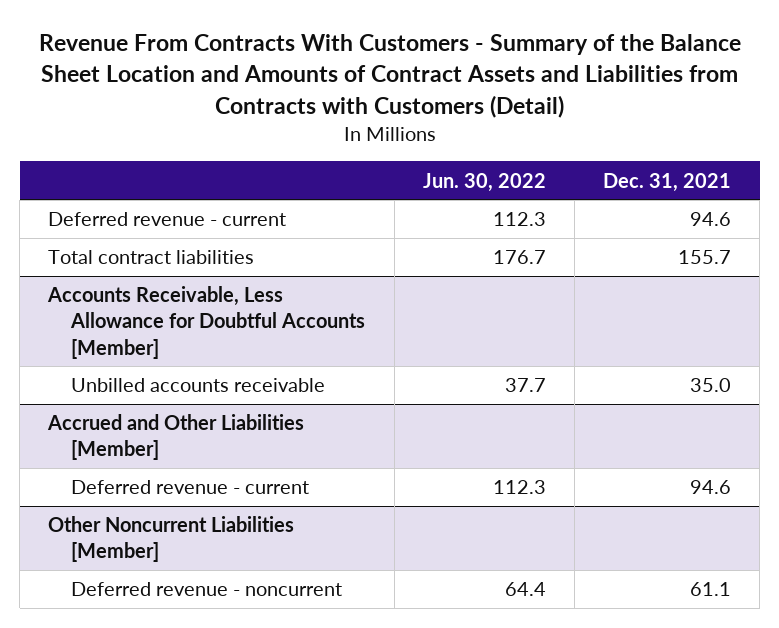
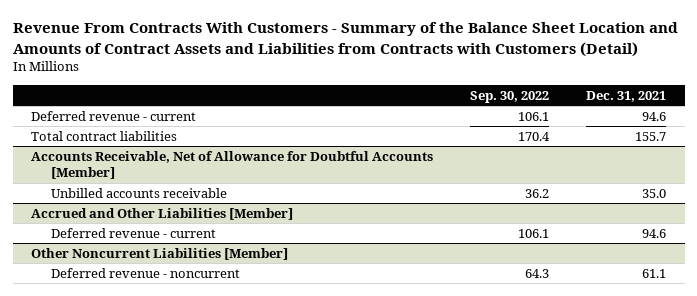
- | Jun. 30, 2022 | Dec. 31, 2021
+ | Sep. 30, 2022 | Dec. 31, 2021
- Accounts Receivable, Less Allowance for Doubtful Accounts [Member]
+ Accounts Receivable, Net of Allowance for Doubtful Accounts [Member]

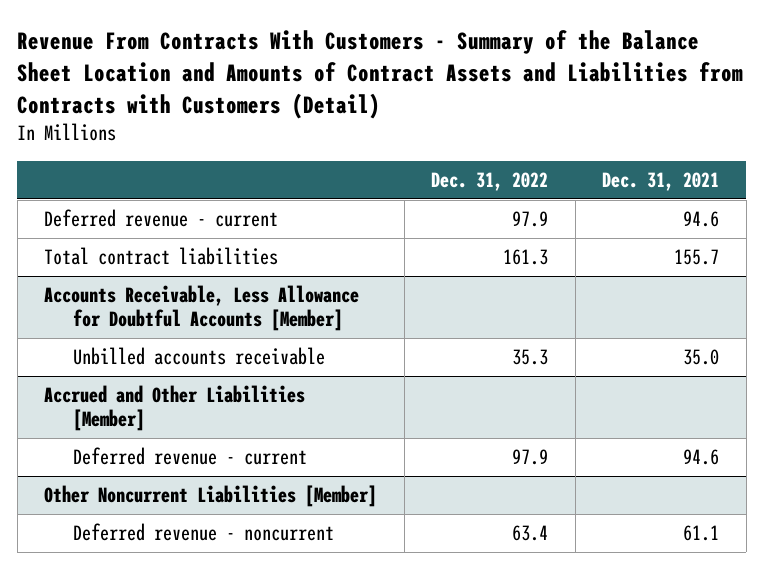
- | Sep. 30, 2022 | Dec. 31, 2021
+ | Dec. 31, 2022 | Dec. 31, 2021
- Accounts Receivable, Net of Allowance for Doubtful Accounts [Member]
+ Accounts Receivable, Less Allowance for Doubtful Accounts [Member]

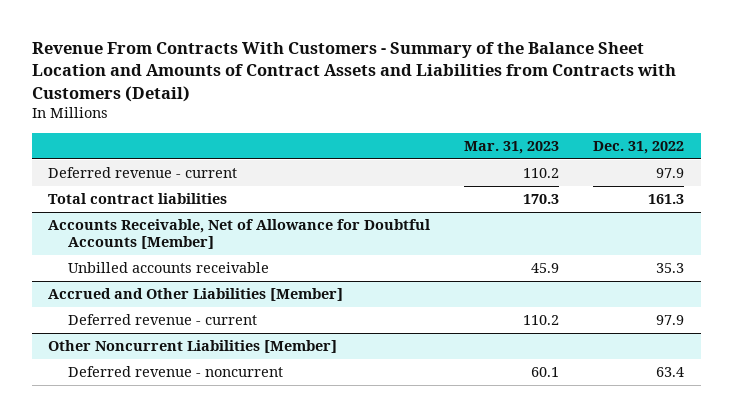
- | Dec. 31, 2022 | Dec. 31, 2021
+ | Mar. 31, 2023 | Dec. 31, 2022
- Accounts Receivable, Less Allowance for Doubtful Accounts [Member]
+ Accounts Receivable, Net of Allowance for Doubtful Accounts [Member]

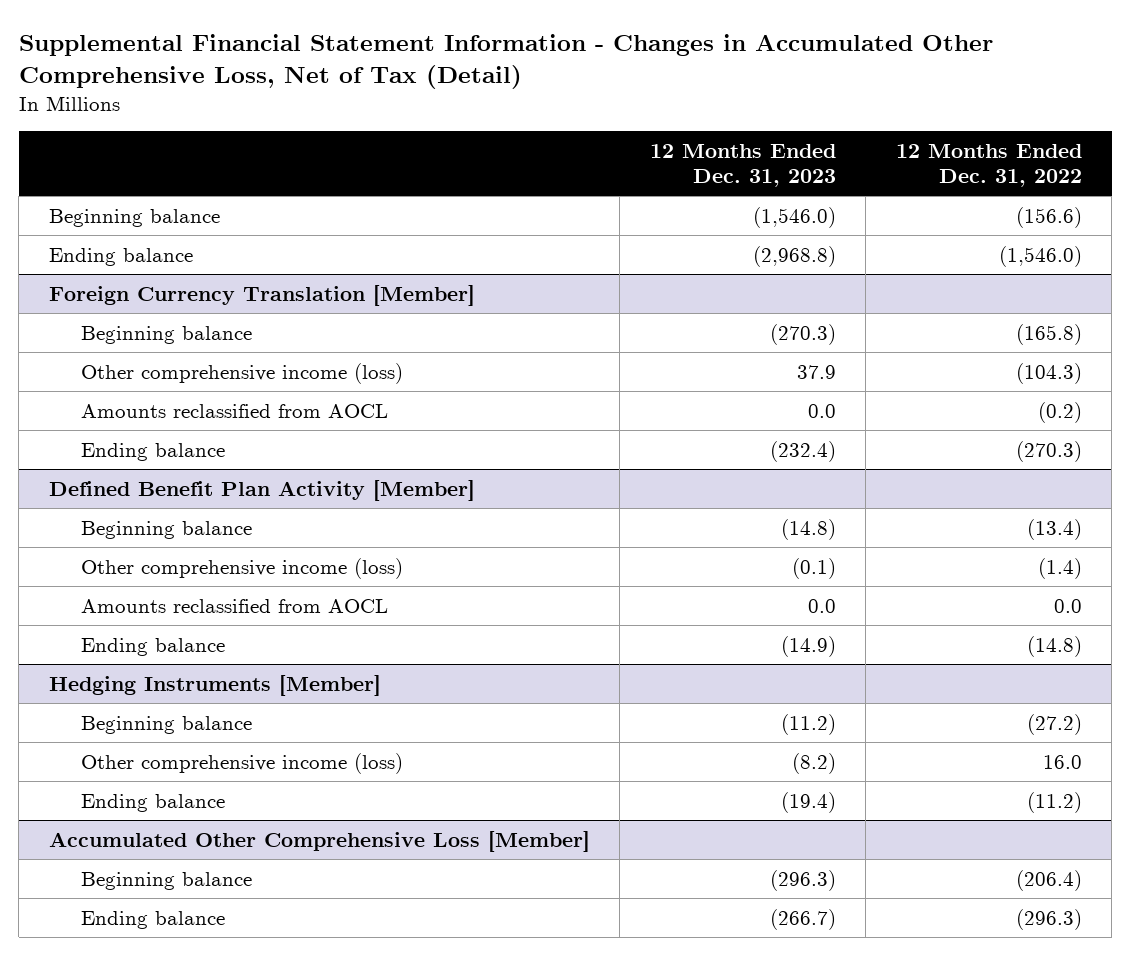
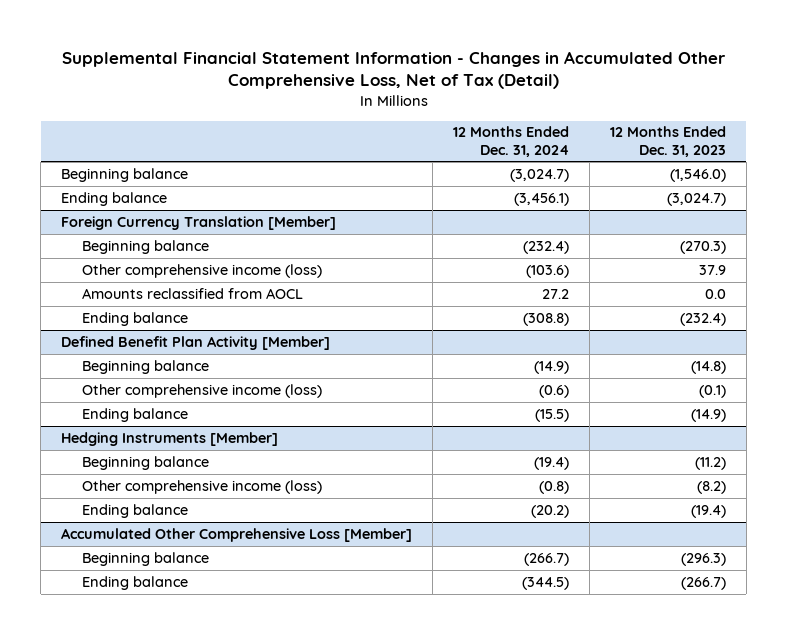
- | 12 Months Ended Dec. 31, 2023 | 12 Months Ended Dec. 31, 2022
+ | 12 Months Ended Dec. 31, 2024 | 12 Months Ended Dec. 31, 2023
- Ending balance | (2,968.8) | (1,546.0)
+ Ending balance | (3,456.1) | (3,024.7)
@ Defined Benefit Plan Activity [Member]
- Amounts reclassified from AOCL | 0.0 | 0.0

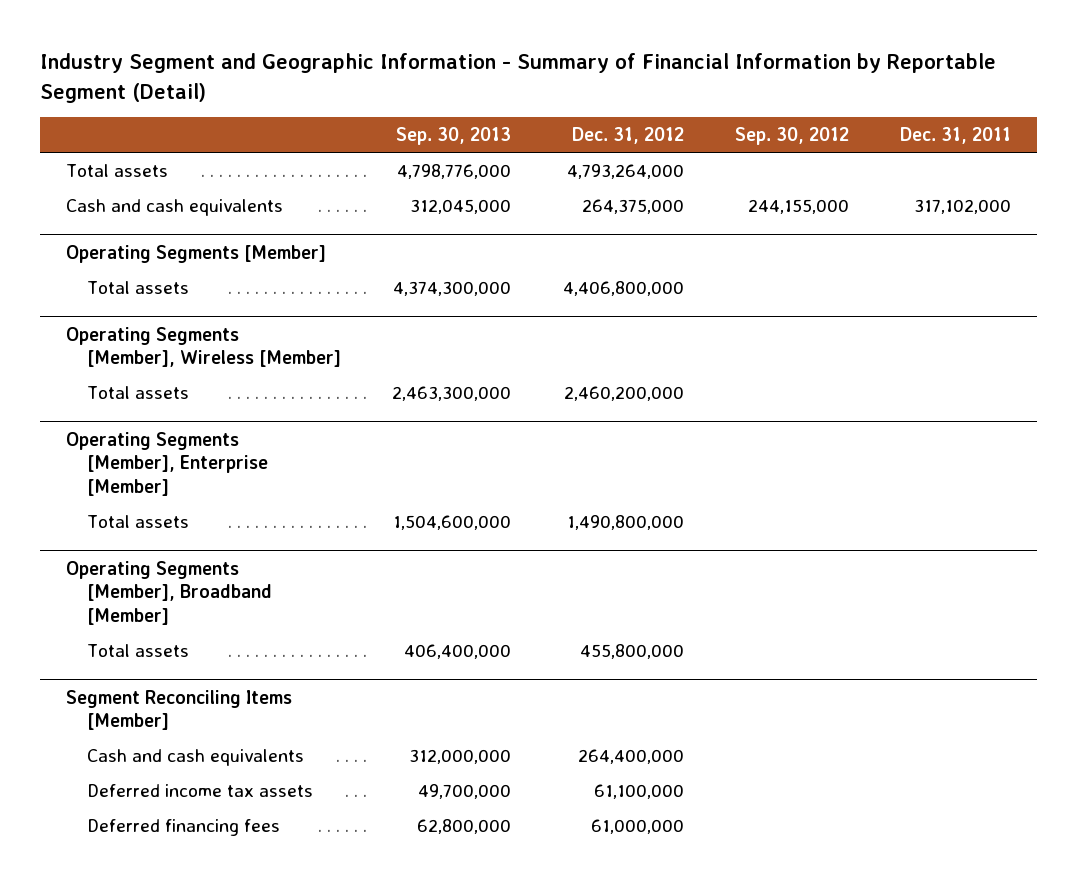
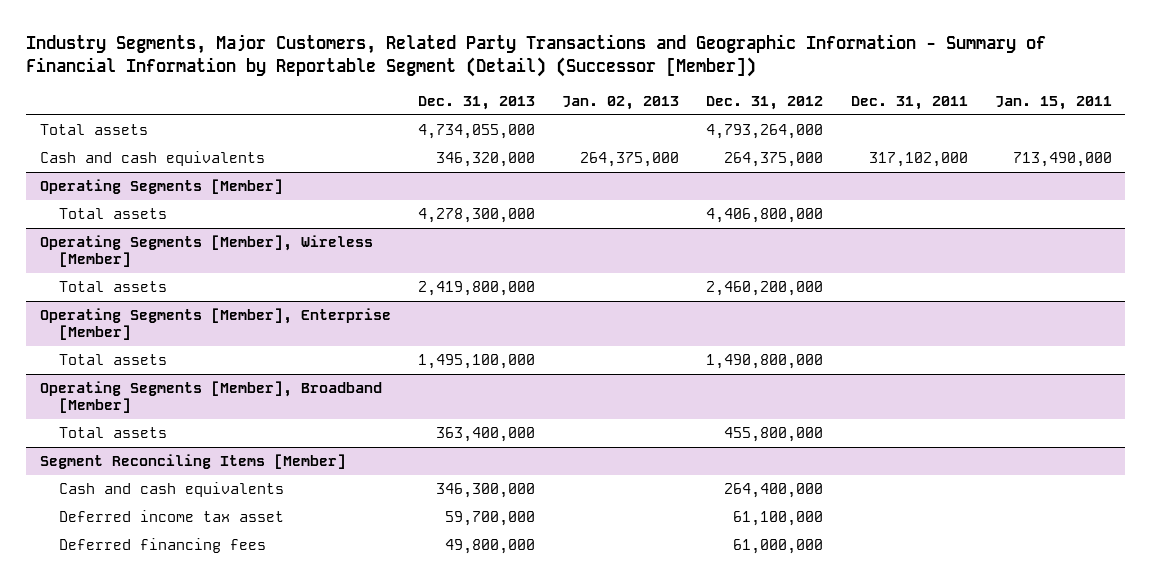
- Industry Segment and Geographic Information - Summary of Financial Information by Reportable Segment (Detail)
+ Industry Segments, Major Customers, Related Party Transactions and Geographic Information - Summary of Financial Information by Reportable Segment (Detail) (Successor [Member])
- | Sep. 30, 2013 | Dec. 31, 2012 | Sep. 30, 2012 | Dec. 31, 2011
+ | Dec. 31, 2013 | Jan. 02, 2013 | Dec. 31, 2012 | Dec. 31, 2011 | Jan. 15, 2011
@ Segment Reconciling Items [Member]
- Deferred income tax assets | 49,700,000 | 61,100,000 | |
+ Deferred income tax asset | 59,700,000 | | 61,100,000 | |

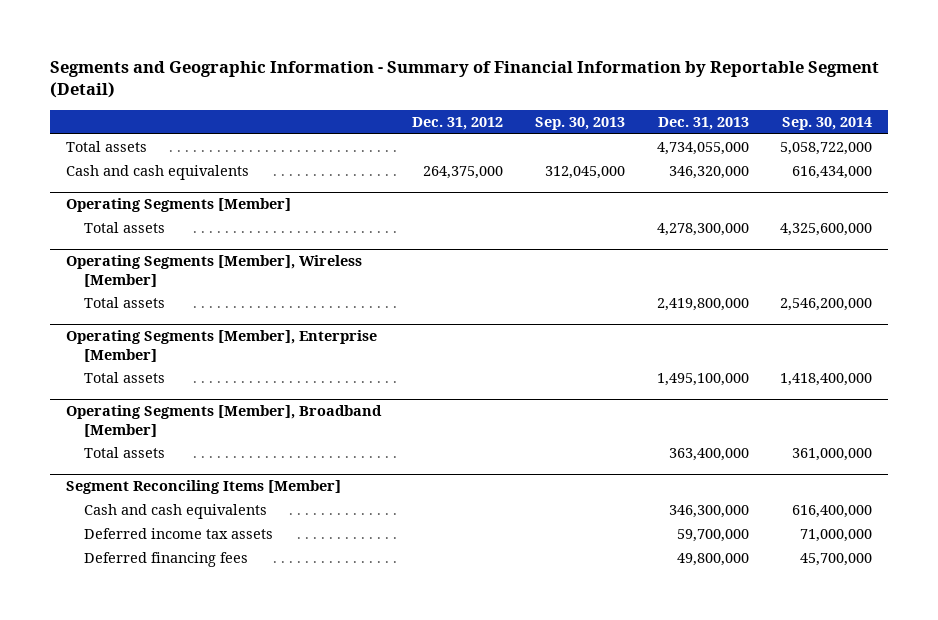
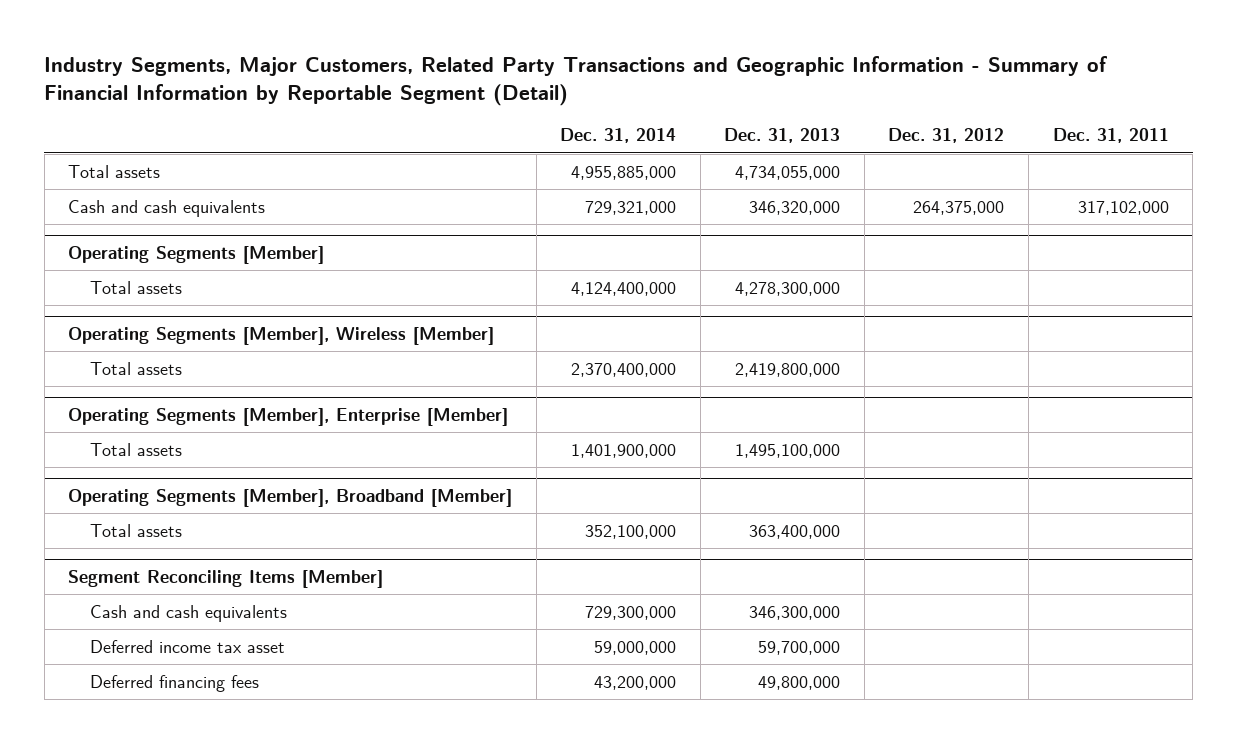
- Segments and Geographic Information - Summary of Financial Information by Reportable Segment (Detail)
+ Industry Segments, Major Customers, Related Party Transactions and Geographic Information - Summary of Financial Information by Reportable Segment (Detail)
- | Dec. 31, 2012 | Sep. 30, 2013 | Dec. 31, 2013 | Sep. 30, 2014
+ | Dec. 31, 2014 | Dec. 31, 2013 | Dec. 31, 2012 | Dec. 31, 2011
@ Segment Reconciling Items [Member]
- Deferred income tax assets | | | 59,700,000 | 71,000,000
+ Deferred income tax asset | 59,000,000 | 59,700,000 | |

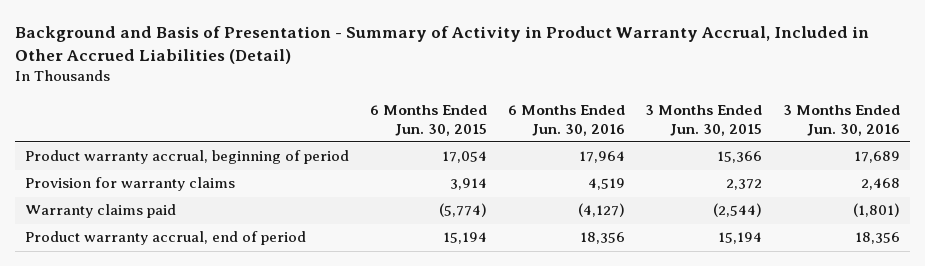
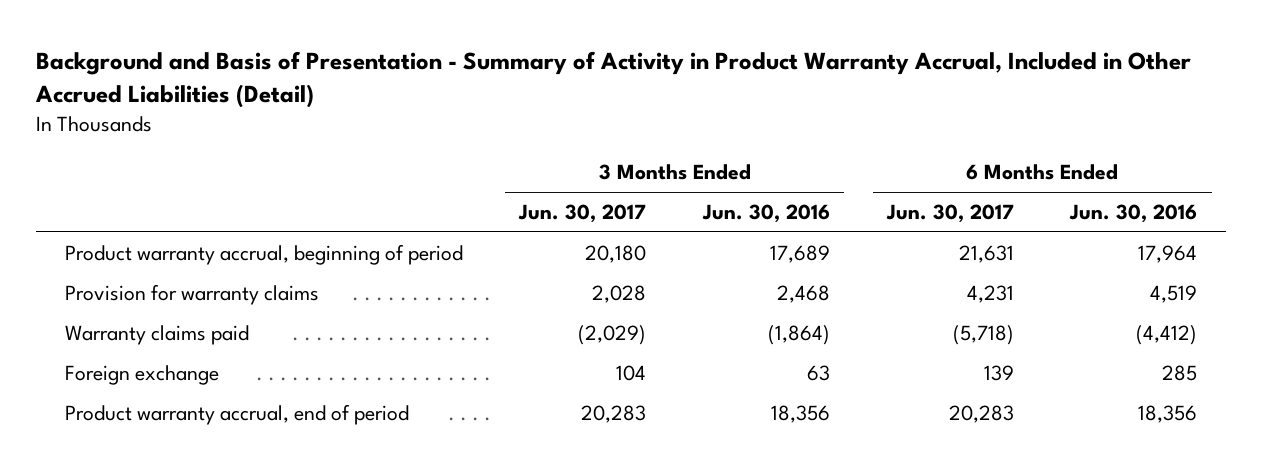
- | 6 Months Ended Jun. 30, 2015 | 6 Months Ended Jun. 30, 2016 | 3 Months Ended Jun. 30, 2015 | 3 Months Ended Jun. 30, 2016
+ | 3 Months Ended Jun. 30, 2017 | 3 Months Ended Jun. 30, 2016 | 6 Months Ended Jun. 30, 2017 | 6 Months Ended Jun. 30, 2016
- Warranty claims paid | (5,774) | (4,127) | (2,544) | (1,801)
+ Warranty claims paid | (2,029) | (1,864) | (5,718) | (4,412)
+ Foreign exchange | 104 | 63 | 139 | 285

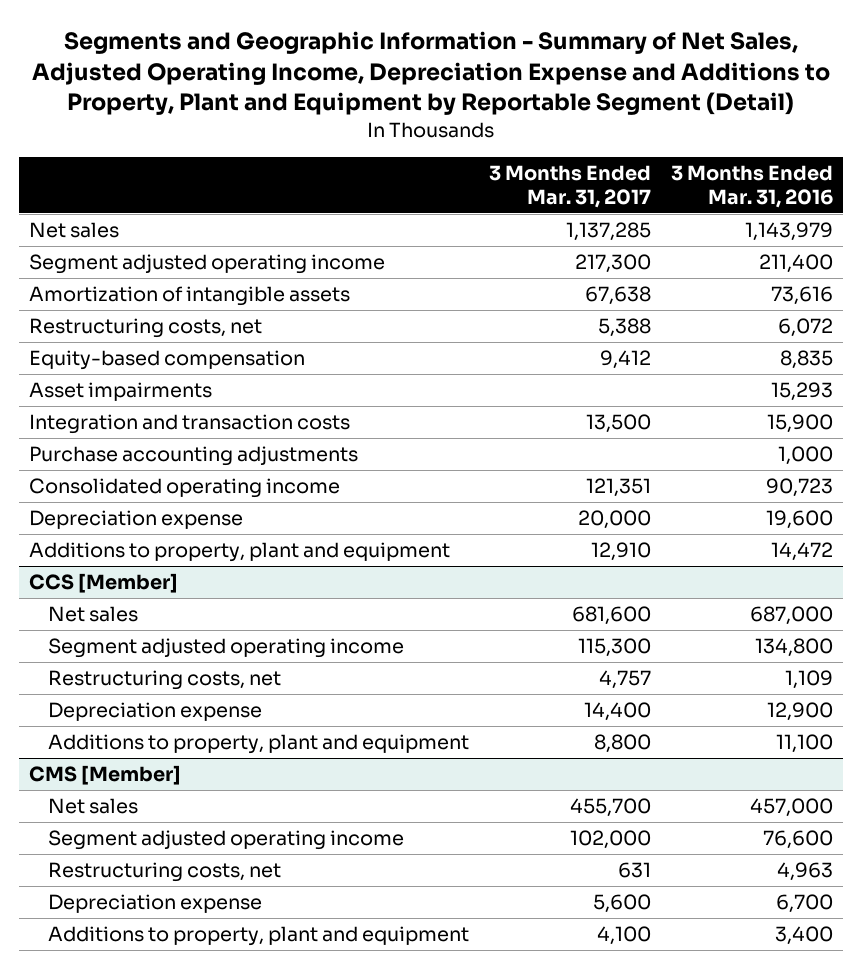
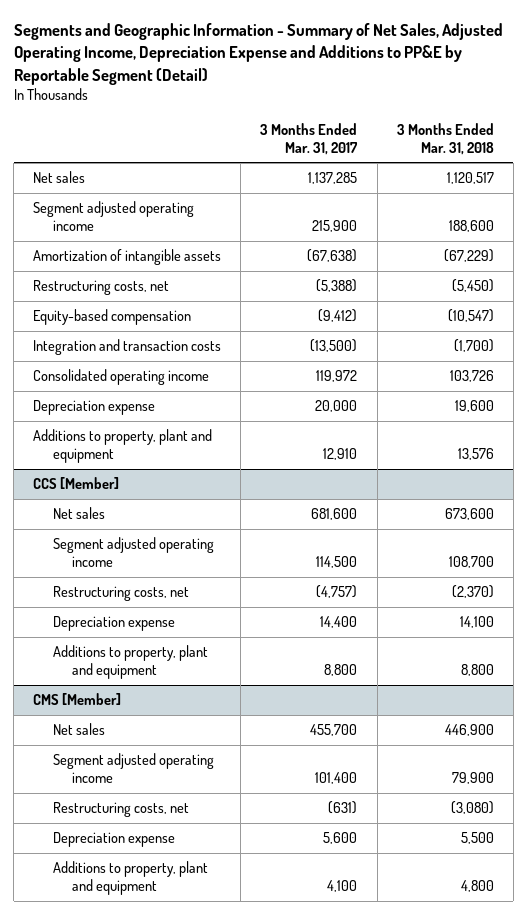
- Segments and Geographic Information - Summary of Net Sales, Adjusted Operating Income, Depreciation Expense and Additions to Property, Plant and Equipment by Reportable Segment (Detail)
+ Segments and Geographic Information - Summary of Net Sales, Adjusted Operating Income, Depreciation Expense and Additions to PP&E by Reportable Segment (Detail)
- | 3 Months Ended Mar. 31, 2017 | 3 Months Ended Mar. 31, 2016
+ | 3 Months Ended Mar. 31, 2017 | 3 Months Ended Mar. 31, 2018
- Segment adjusted operating income | 217,300 | 211,400
- Amortization of intangible assets | 67,638 | 73,616
- Restructuring costs, net | 5,388 | 6,072
- Equity-based compensation | 9,412 | 8,835
- Asset impairments | | 15,293
- Integration and transaction costs | 13,500 | 15,900
- Purchase accounting adjustments | | 1,000
- Consolidated operating income | 121,351 | 90,723
+ Segment adjusted operating income | 215,900 | 188,600
+ Amortization of intangible assets | (67,638) | (67,229)
+ Restructuring costs, net | (5,388) | (5,450)
+ Equity-based compensation | (9,412) | (10,547)
+ Integration and transaction costs | (13,500) | (1,700)
+ Consolidated operating income | 119,972 | 103,726
@ CCS [Member]
- Segment adjusted operating income | 115,300 | 134,800
- Restructuring costs, net | 4,757 | 1,109
+ Segment adjusted operating income | 114,500 | 108,700
+ Restructuring costs, net | (4,757) | (2,370)
@ CMS [Member]
- Segment adjusted operating income | 102,000 | 76,600
- Restructuring costs, net | 631 | 4,963
+ Segment adjusted operating income | 101,400 | 79,900
+ Restructuring costs, net | (631) | (3,080)

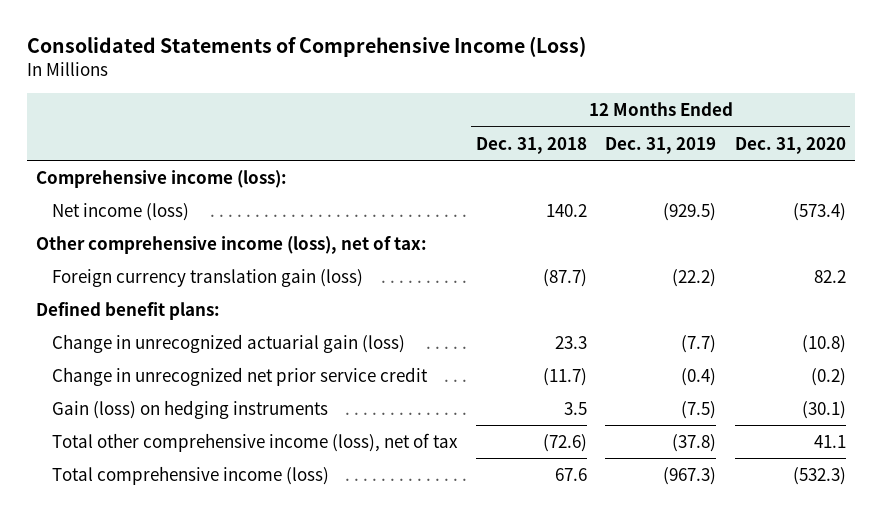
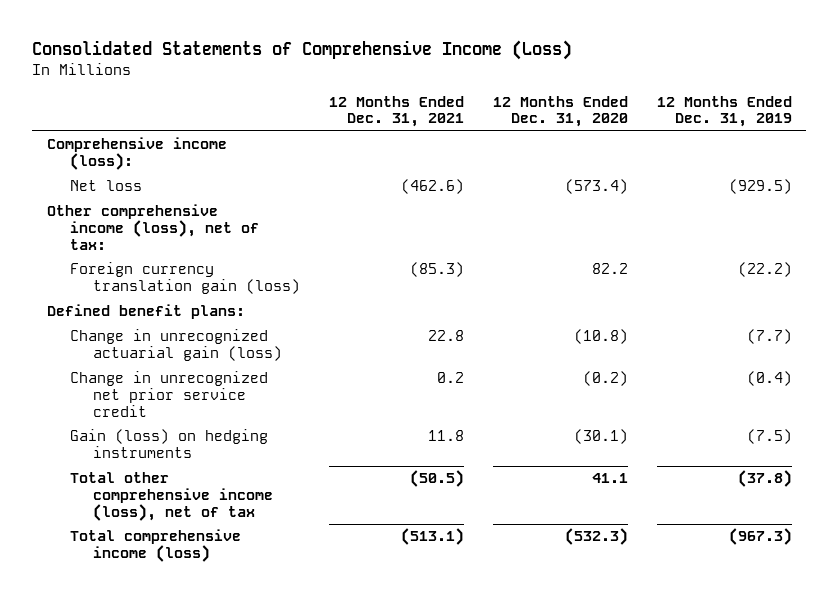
- | 12 Months Ended Dec. 31, 2018 | 12 Months Ended Dec. 31, 2019 | 12 Months Ended Dec. 31, 2020
+ | 12 Months Ended Dec. 31, 2021 | 12 Months Ended Dec. 31, 2020 | 12 Months Ended Dec. 31, 2019
- Net income (loss) | 140.2 | (929.5) | (573.4)
+ Net loss | (462.6) | (573.4) | (929.5)

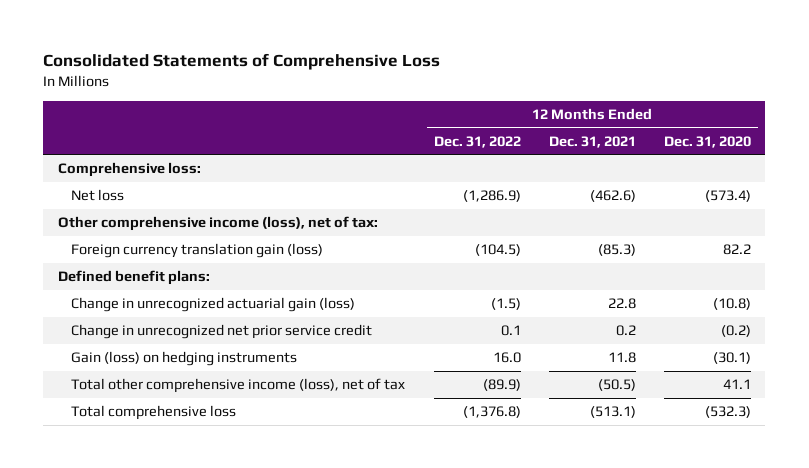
- Consolidated Statements of Comprehensive Income (Loss)
+ Consolidated Statements of Comprehensive Loss
- | 12 Months Ended Dec. 31, 2021 | 12 Months Ended Dec. 31, 2020 | 12 Months Ended Dec. 31, 2019
+ | 12 Months Ended Dec. 31, 2022 | 12 Months Ended Dec. 31, 2021 | 12 Months Ended Dec. 31, 2020
- Comprehensive income (loss):
+ Comprehensive loss:
- Total comprehensive income (loss) | (513.1) | (532.3) | (967.3)
+ Total comprehensive loss | (1,376.8) | (513.1) | (532.3)

